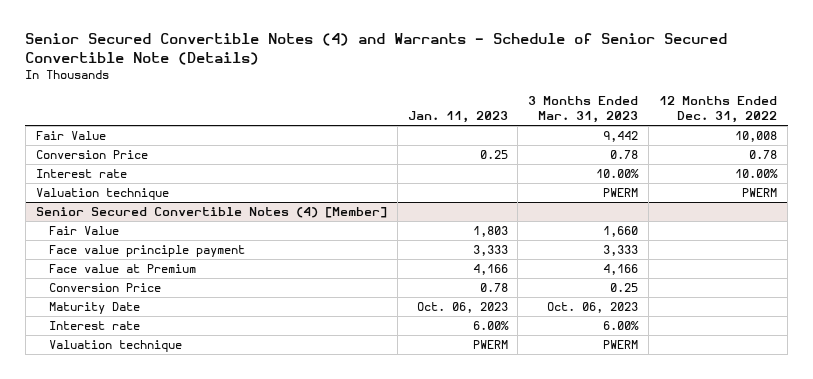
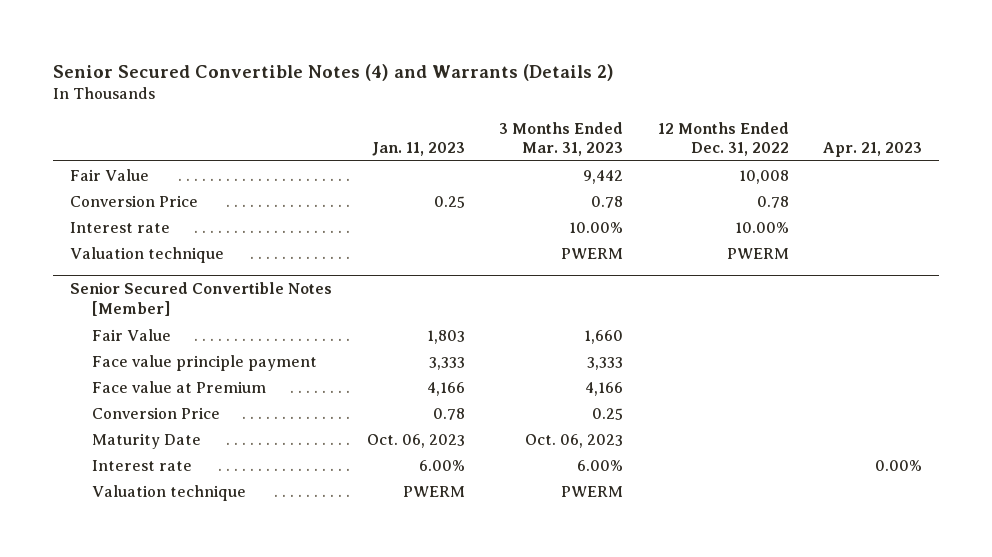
- Senior Secured Convertible Notes (4) and Warrants - Schedule of Senior Secured Convertible Note (Details)
+ Senior Secured Convertible Notes (4) and Warrants (Details 2)
- | Jan. 11, 2023 | 3 Months Ended Mar. 31, 2023 | 12 Months Ended Dec. 31, 2022
+ | Jan. 11, 2023 | 3 Months Ended Mar. 31, 2023 | 12 Months Ended Dec. 31, 2022 | Apr. 21, 2023
- Senior Secured Convertible Notes (4) [Member]
+ Senior Secured Convertible Notes [Member]

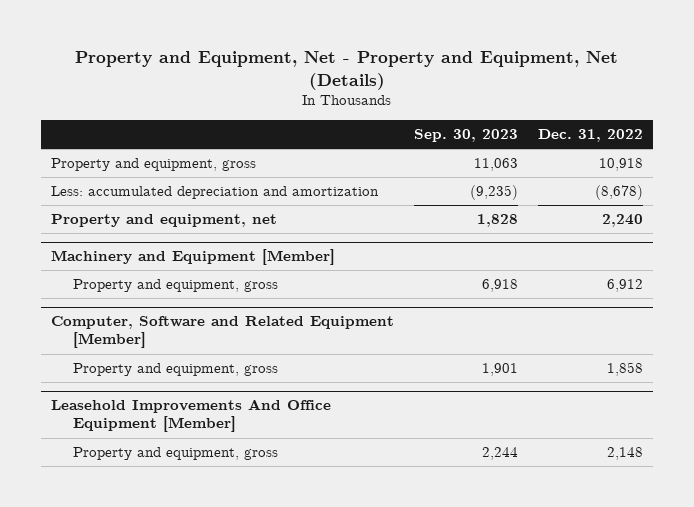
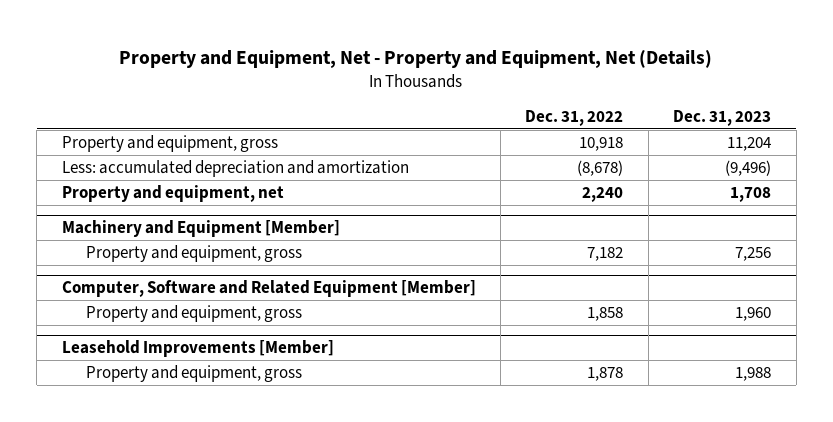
- | Sep. 30, 2023 | Dec. 31, 2022
+ | Dec. 31, 2022 | Dec. 31, 2023
@ Machinery and Equipment [Member]
- Property and equipment, gross | 6,918 | 6,912
+ Property and equipment, gross | 7,182 | 7,256
- Leasehold Improvements And Office Equipment [Member]
- Property and equipment, gross | 2,244 | 2,148
+ Leasehold Improvements [Member]
+ Property and equipment, gross | 1,878 | 1,988

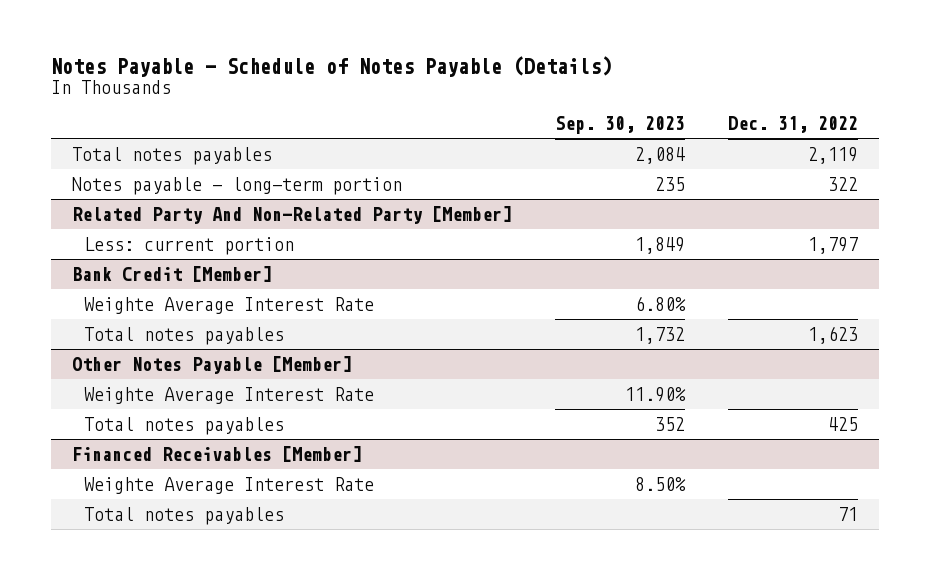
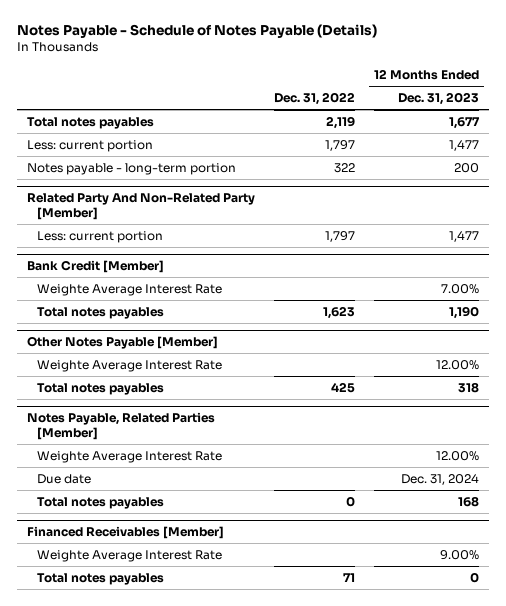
- | Sep. 30, 2023 | Dec. 31, 2022
+ | Dec. 31, 2022 | 12 Months Ended Dec. 31, 2023
+ Less: current portion | 1,797 | 1,477
+ Notes Payable, Related Parties [Member]
+ Weighte Average Interest Rate | | 12.00%
+ Due date | | Dec. 31, 2024
+ Total notes payables | 0 | 168

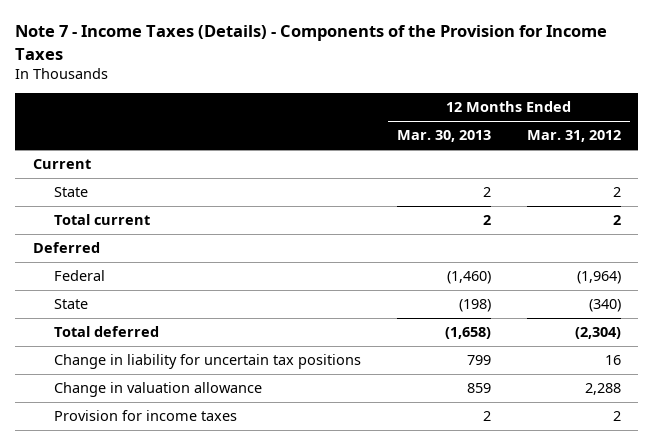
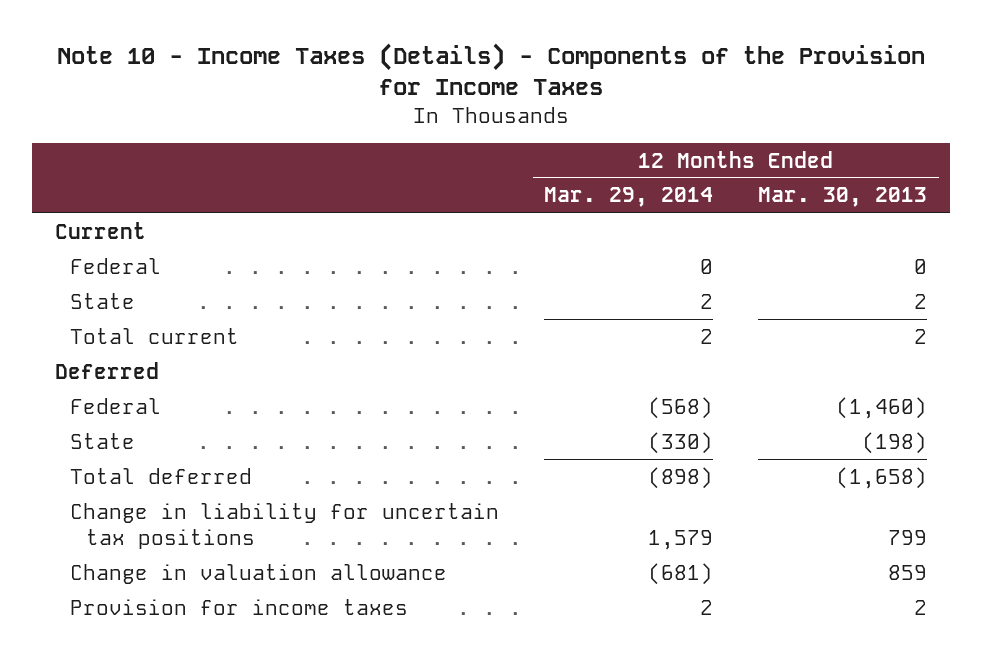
- Note 7 - Income Taxes (Details) - Components of the Provision for Income Taxes
+ Note 10 - Income Taxes (Details) - Components of the Provision for Income Taxes
- | 12 Months Ended Mar. 30, 2013 | 12 Months Ended Mar. 31, 2012
+ | 12 Months Ended Mar. 29, 2014 | 12 Months Ended Mar. 30, 2013
+ Federal | 0 | 0

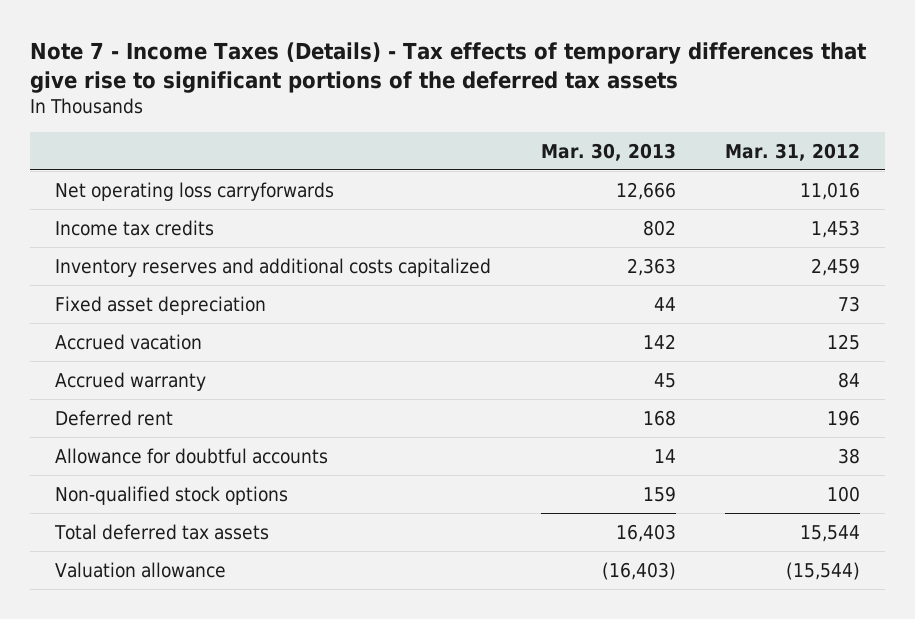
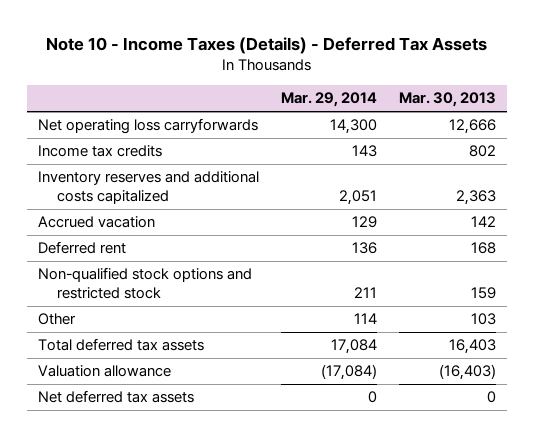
- Note 7 - Income Taxes (Details) - Tax effects of temporary differences that give rise to significant portions of the deferred tax assets
+ Note 10 - Income Taxes (Details) - Deferred Tax Assets
- | Mar. 30, 2013 | Mar. 31, 2012
+ | Mar. 29, 2014 | Mar. 30, 2013
- Fixed asset depreciation | 44 | 73
- Accrued warranty | 45 | 84
- Allowance for doubtful accounts | 14 | 38
- Non-qualified stock options | 159 | 100
+ Non-qualified stock options and restricted stock | 211 | 159
+ Other | 114 | 103
+ Net deferred tax assets | 0 | 0

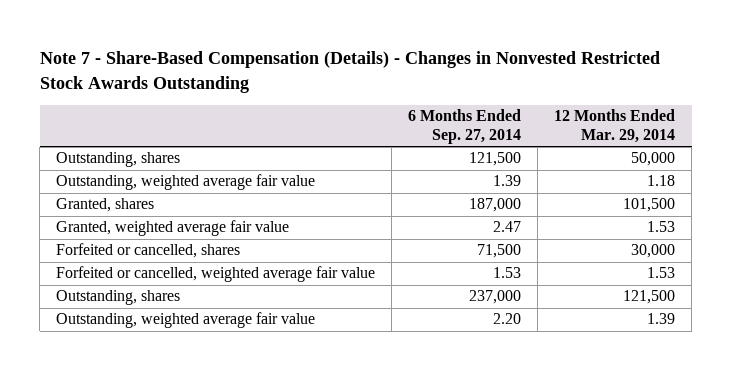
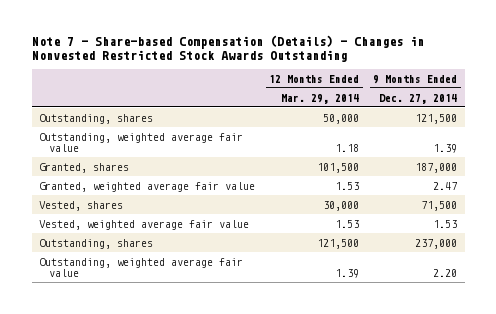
- Note 7 - Share-Based Compensation (Details) - Changes in Nonvested Restricted Stock Awards Outstanding
+ Note 7 - Share-based Compensation (Details) - Changes in Nonvested Restricted Stock Awards Outstanding
- | 6 Months Ended Sep. 27, 2014 | 12 Months Ended Mar. 29, 2014
+ | 12 Months Ended Mar. 29, 2014 | 9 Months Ended Dec. 27, 2014
- Forfeited or cancelled, shares | 71,500 | 30,000
- Forfeited or cancelled, weighted average fair value | 1.53 | 1.53
+ Vested, shares | 30,000 | 71,500
+ Vested, weighted average fair value | 1.53 | 1.53

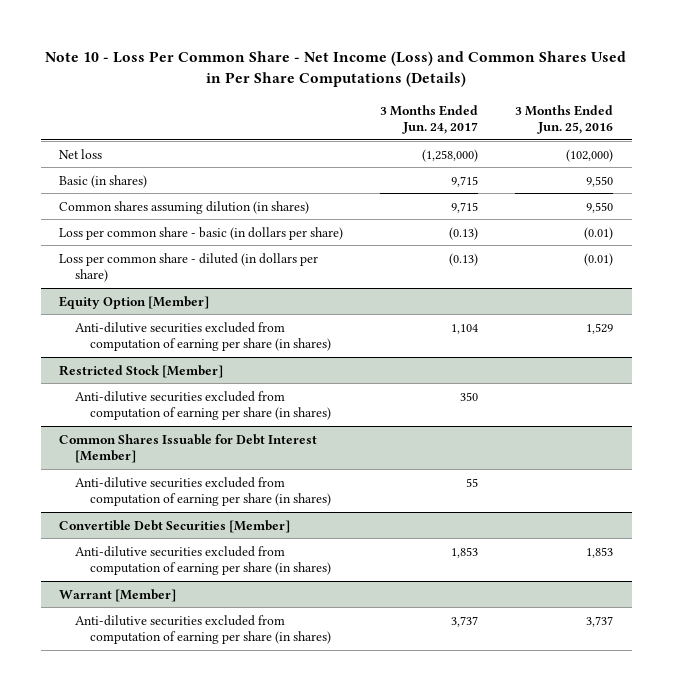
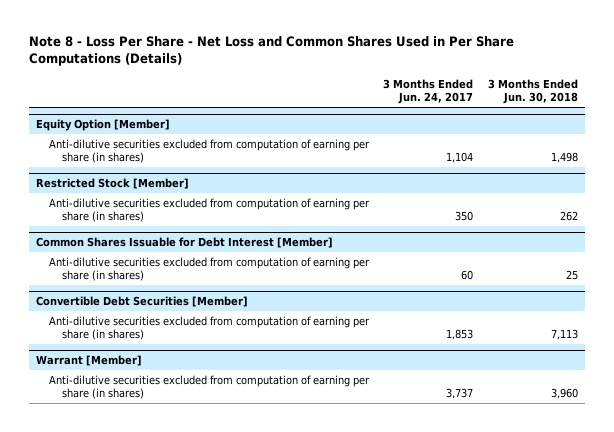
- Note 10 - Loss Per Common Share - Net Income (Loss) and Common Shares Used in Per Share Computations (Details)
+ Note 8 - Loss Per Share - Net Loss and Common Shares Used in Per Share Computations (Details)
- | 3 Months Ended Jun. 24, 2017 | 3 Months Ended Jun. 25, 2016
+ | 3 Months Ended Jun. 24, 2017 | 3 Months Ended Jun. 30, 2018
- Net loss | (1,258,000) | (102,000)
- Basic (in shares) | 9,715 | 9,550
- Common shares assuming dilution (in shares) | 9,715 | 9,550
- Loss per common share - basic (in dollars per share) | (0.13) | (0.01)
- Loss per common share - diluted (in dollars per share) | (0.13) | (0.01)
@ Common Shares Issuable for Debt Interest [Member]
- Anti-dilutive securities excluded from computation of earning per share (in shares) | 55 |
+ Anti-dilutive securities excluded from computation of earning per share (in shares) | 60 | 25

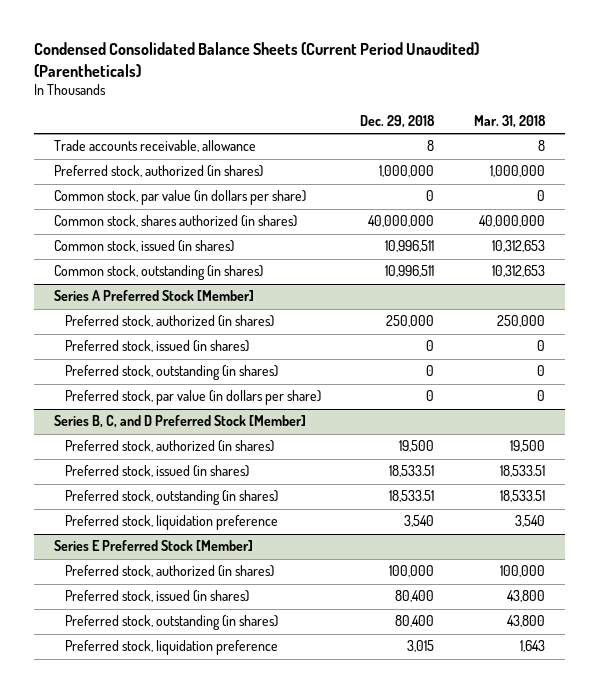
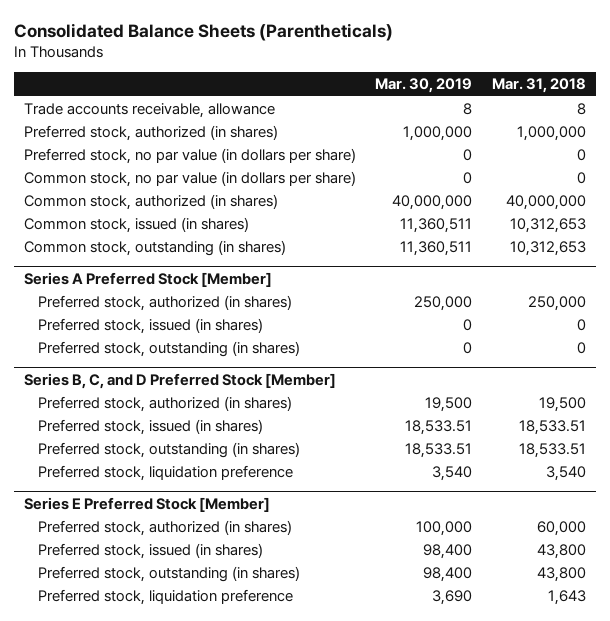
- Condensed Consolidated Balance Sheets (Current Period Unaudited) (Parentheticals)
+ Consolidated Balance Sheets (Parentheticals)
- | Dec. 29, 2018 | Mar. 31, 2018
+ | Mar. 30, 2019 | Mar. 31, 2018
- Common stock, par value (in dollars per share) | 0 | 0
- Common stock, shares authorized (in shares) | 40,000,000 | 40,000,000
+ Preferred stock, no par value (in dollars per share) | 0 | 0
+ Common stock, no par value (in dollars per share) | 0 | 0
+ Common stock, authorized (in shares) | 40,000,000 | 40,000,000
@ Series A Preferred Stock [Member]
- Preferred stock, par value (in dollars per share) | 0 | 0
@ Series E Preferred Stock [Member]
- Preferred stock, authorized (in shares) | 100,000 | 100,000
+ Preferred stock, authorized (in shares) | 100,000 | 60,000

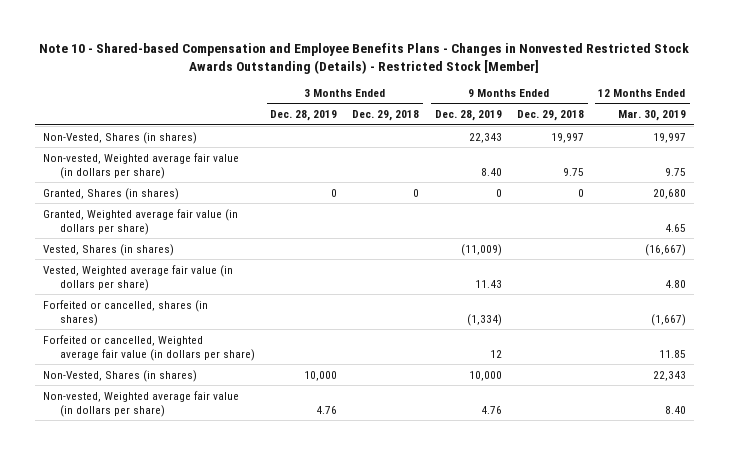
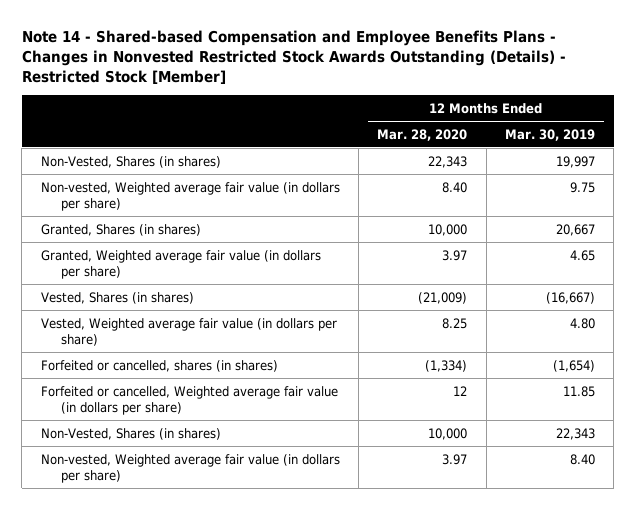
- Note 10 - Shared-based Compensation and Employee Benefits Plans - Changes in Nonvested Restricted Stock Awards Outstanding (Details) - Restricted Stock [Member]
+ Note 14 - Shared-based Compensation and Employee Benefits Plans - Changes in Nonvested Restricted Stock Awards Outstanding (Details) - Restricted Stock [Member]
- | 3 Months Ended Dec. 28, 2019 | 3 Months Ended Dec. 29, 2018 | 9 Months Ended Dec. 28, 2019 | 9 Months Ended Dec. 29, 2018 | 12 Months Ended Mar. 30, 2019
+ | 12 Months Ended Mar. 28, 2020 | 12 Months Ended Mar. 30, 2019
- Granted, Shares (in shares) | 0 | 0 | 0 | 0 | 20,680
+ Granted, Shares (in shares) | 10,000 | 20,667
- Forfeited or cancelled, shares (in shares) | | | (1,334) | | (1,667)
+ Forfeited or cancelled, shares (in shares) | (1,334) | (1,654)

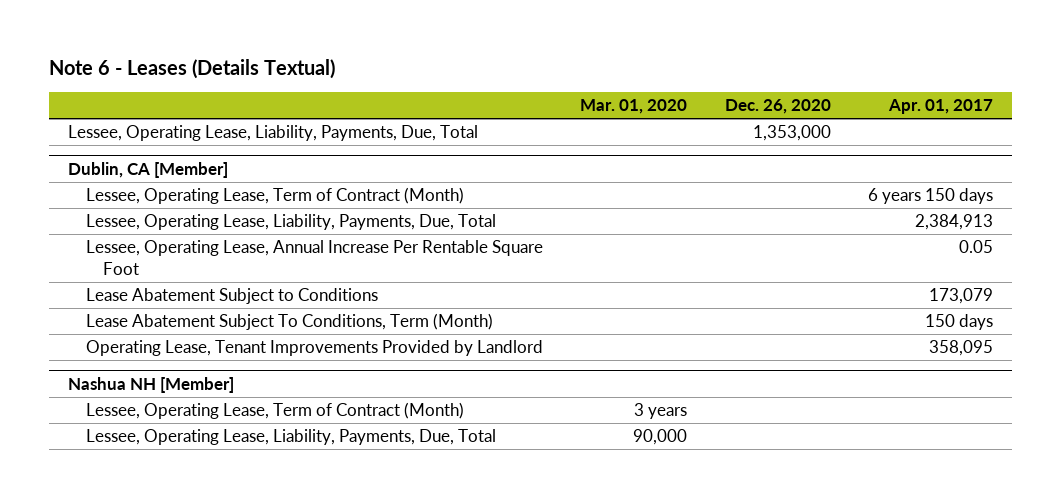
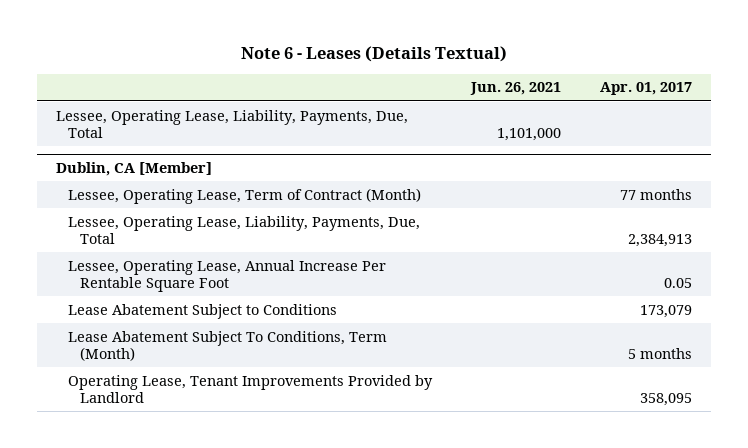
- | Mar. 01, 2020 | Dec. 26, 2020 | Apr. 01, 2017
+ | Jun. 26, 2021 | Apr. 01, 2017
@ Dublin, CA [Member]
- Lessee, Operating Lease, Term of Contract (Month) | | | 6 years 150 days
+ Lessee, Operating Lease, Term of Contract (Month) | | 77 months
- Lease Abatement Subject To Conditions, Term (Month) | | | 150 days
+ Lease Abatement Subject To Conditions, Term (Month) | | 5 months
- Nashua NH [Member]
- Lessee, Operating Lease, Term of Contract (Month) | 3 years | |
- Lessee, Operating Lease, Liability, Payments, Due, Total | 90,000 | |

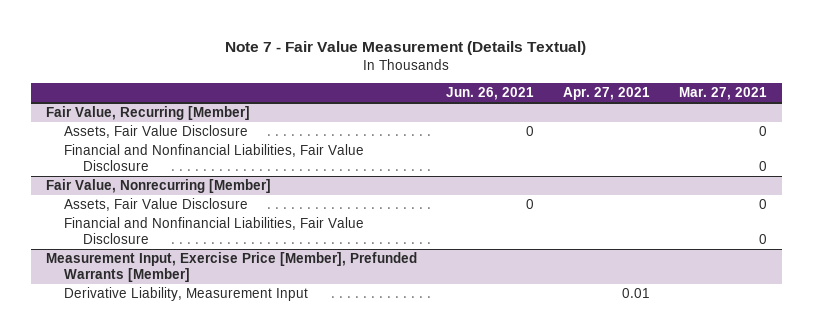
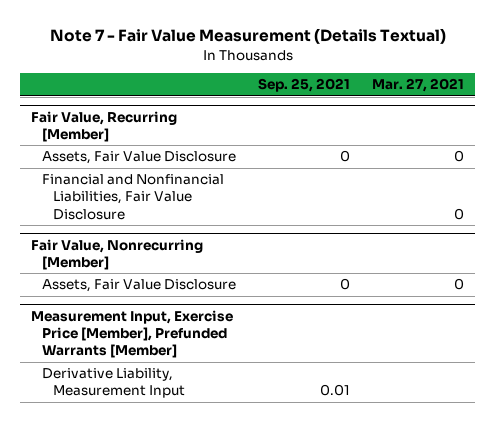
- | Jun. 26, 2021 | Apr. 27, 2021 | Mar. 27, 2021
+ | Sep. 25, 2021 | Mar. 27, 2021
@ Fair Value, Nonrecurring [Member]
- Financial and Nonfinancial Liabilities, Fair Value Disclosure | | | 0

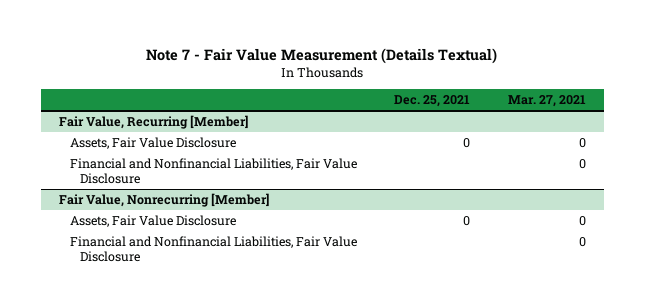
- | Sep. 25, 2021 | Mar. 27, 2021
+ | Dec. 25, 2021 | Mar. 27, 2021
- Measurement Input, Exercise Price [Member], Prefunded Warrants [Member]
- Derivative Liability, Measurement Input | 0.01 |
@ Fair Value, Nonrecurring [Member]
+ Financial and Nonfinancial Liabilities, Fair Value Disclosure | | 0

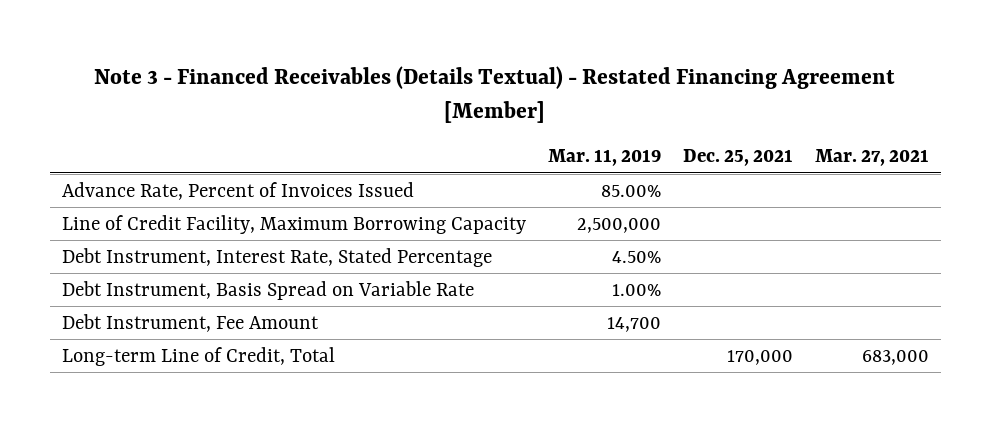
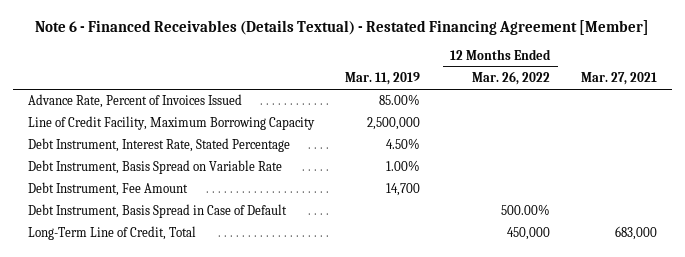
- Note 3 - Financed Receivables (Details Textual) - Restated Financing Agreement [Member]
+ Note 6 - Financed Receivables (Details Textual) - Restated Financing Agreement [Member]
- | Mar. 11, 2019 | Dec. 25, 2021 | Mar. 27, 2021
+ | Mar. 11, 2019 | 12 Months Ended Mar. 26, 2022 | Mar. 27, 2021
- Long-term Line of Credit, Total | | 170,000 | 683,000
+ Debt Instrument, Basis Spread in Case of Default | | 500.00% |
+ Long-Term Line of Credit, Total | | 450,000 | 683,000

